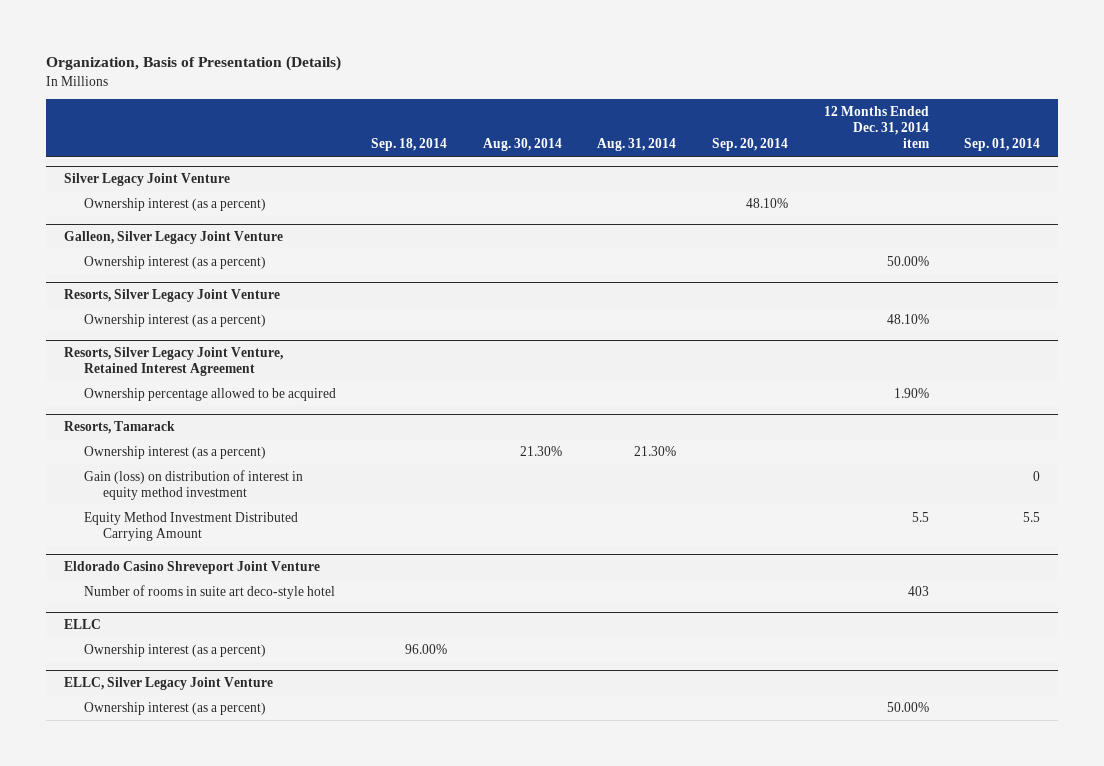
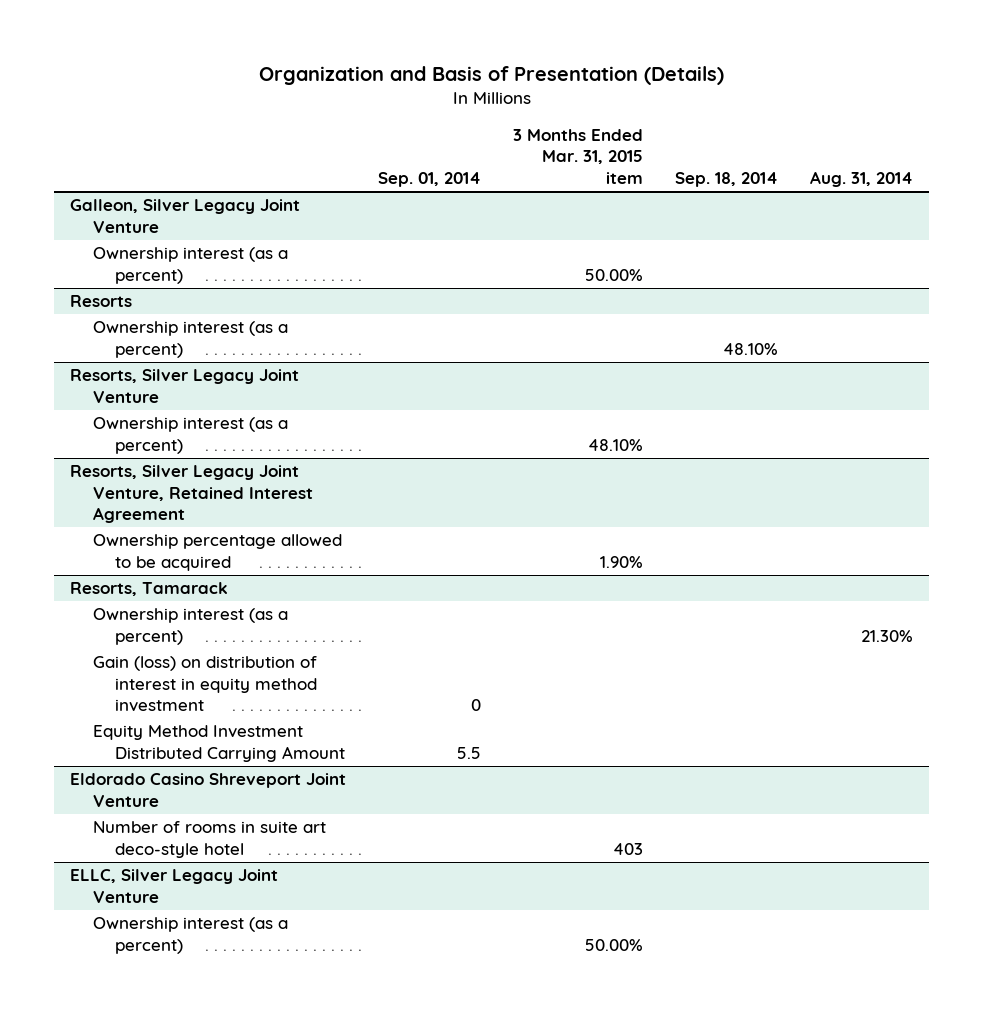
- Organization, Basis of Presentation (Details)
+ Organization and Basis of Presentation (Details)
- | Sep. 18, 2014 | Aug. 30, 2014 | Aug. 31, 2014 | Sep. 20, 2014 | 12 Months Ended Dec. 31, 2014 item | Sep. 01, 2014
+ | Sep. 01, 2014 | 3 Months Ended Mar. 31, 2015 item | Sep. 18, 2014 | Aug. 31, 2014
- Silver Legacy Joint Venture
- Ownership interest (as a percent) | | | | 48.10% | |
+ Resorts
+ Ownership interest (as a percent) | | | 48.10% |
- ELLC
- Ownership interest (as a percent) | 96.00% | | | | |

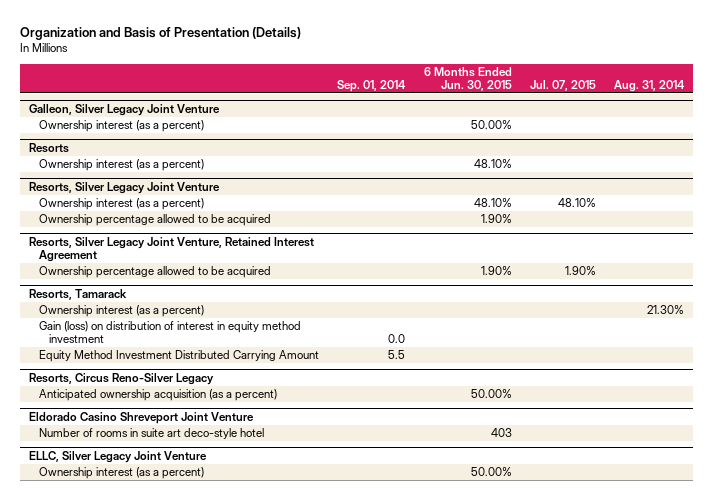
- | Sep. 01, 2014 | 3 Months Ended Mar. 31, 2015 item | Sep. 18, 2014 | Aug. 31, 2014
+ | Sep. 01, 2014 | 6 Months Ended Jun. 30, 2015 | Jul. 07, 2015 | Aug. 31, 2014
@ Resorts, Silver Legacy Joint Venture
+ Ownership percentage allowed to be acquired | | 1.90% | |
@ Resorts, Tamarack
- Gain (loss) on distribution of interest in equity method investment | 0 | | |
+ Gain (loss) on distribution of interest in equity method investment | 0.0 | | |
+ Resorts, Circus Reno-Silver Legacy
+ Anticipated ownership acquisition (as a percent) | | 50.00% | |

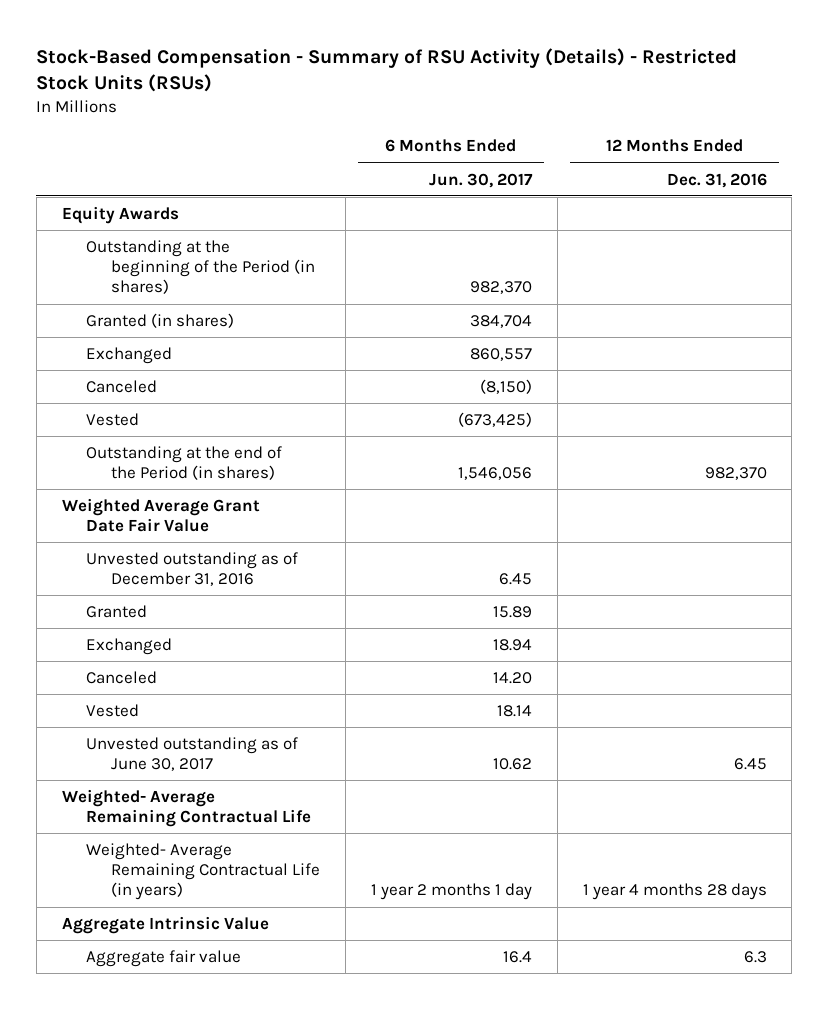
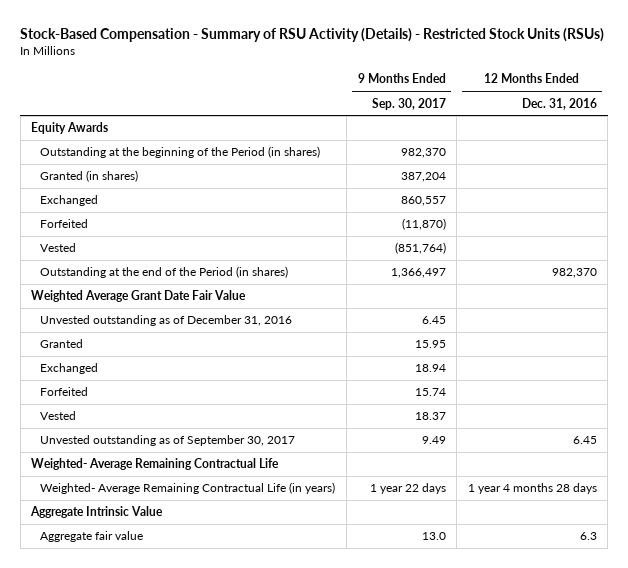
- | 6 Months Ended Jun. 30, 2017 | 12 Months Ended Dec. 31, 2016
+ | 9 Months Ended Sep. 30, 2017 | 12 Months Ended Dec. 31, 2016
- Canceled | (8,150) |
+ Forfeited | (11,870) |
- Canceled | 14.20 |
+ Forfeited | 15.74 |
- Unvested outstanding as of June 30, 2017 | 10.62 | 6.45
+ Unvested outstanding as of September 30, 2017 | 9.49 | 6.45

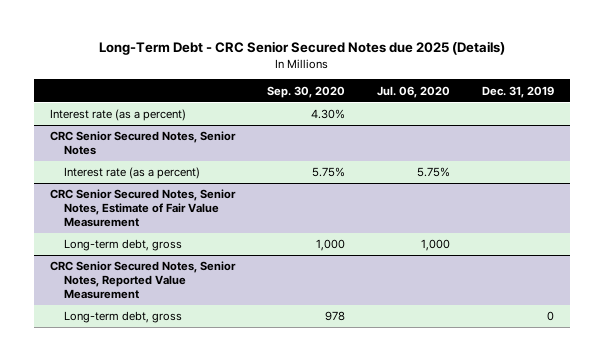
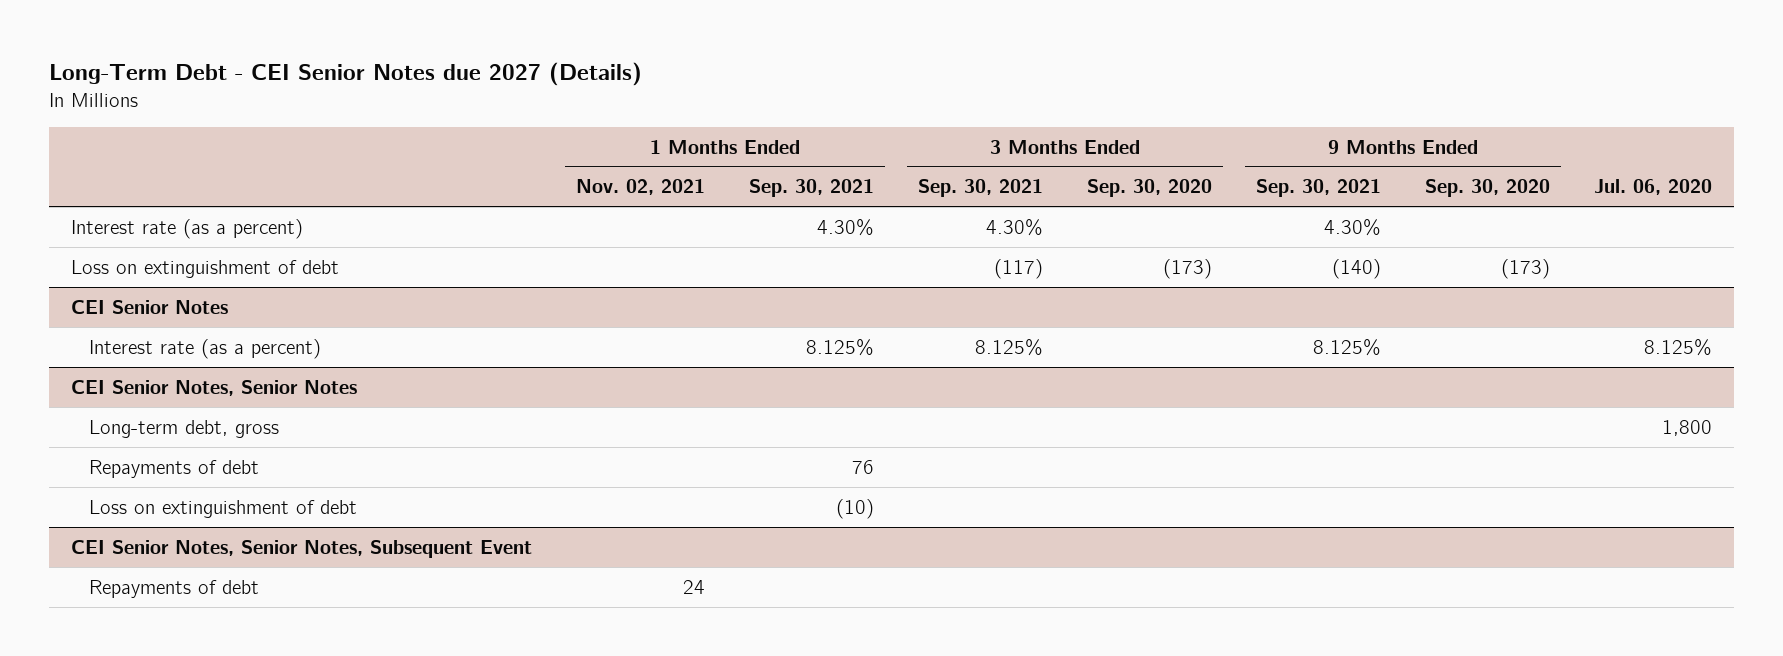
- Long-Term Debt - CRC Senior Secured Notes due 2025 (Details)
+ Long-Term Debt - CEI Senior Notes due 2027 (Details)
- | Sep. 30, 2020 | Jul. 06, 2020 | Dec. 31, 2019
+ | 1 Months Ended Nov. 02, 2021 | 1 Months Ended Sep. 30, 2021 | 3 Months Ended Sep. 30, 2021 | 3 Months Ended Sep. 30, 2020 | 9 Months Ended Sep. 30, 2021 | 9 Months Ended Sep. 30, 2020 | Jul. 06, 2020
- CRC Senior Secured Notes, Senior Notes
- Interest rate (as a percent) | 5.75% | 5.75% |
- CRC Senior Secured Notes, Senior Notes, Estimate of Fair Value Measurement
- Long-term debt, gross | 1,000 | 1,000 |
- CRC Senior Secured Notes, Senior Notes, Reported Value Measurement
- Long-term debt, gross | 978 | | 0
+ Loss on extinguishment of debt | | | (117) | (173) | (140) | (173) |
+ CEI Senior Notes
+ Interest rate (as a percent) | | 8.125% | 8.125% | | 8.125% | | 8.125%
+ CEI Senior Notes, Senior Notes
+ Long-term debt, gross | | | | | | | 1,800
+ Repayments of debt | | 76 | | | | |
+ Loss on extinguishment of debt | | (10) | | | | |
+ CEI Senior Notes, Senior Notes, Subsequent Event
+ Repayments of debt | 24 | | | | | |

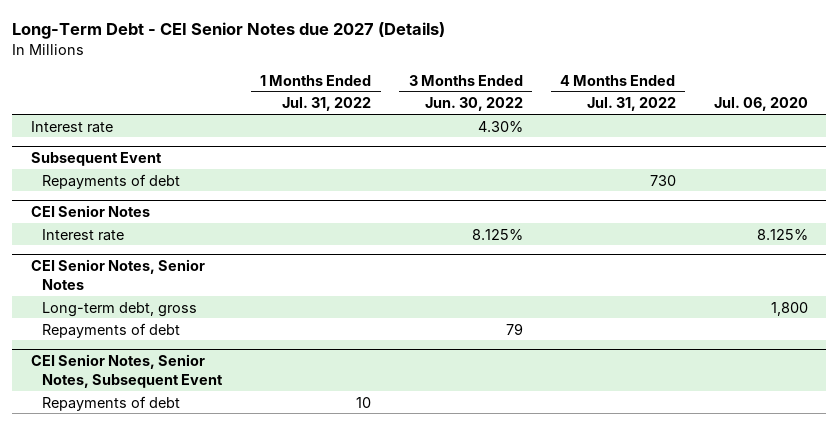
- | 1 Months Ended Nov. 02, 2021 | 1 Months Ended Sep. 30, 2021 | 3 Months Ended Sep. 30, 2021 | 3 Months Ended Sep. 30, 2020 | 9 Months Ended Sep. 30, 2021 | 9 Months Ended Sep. 30, 2020 | Jul. 06, 2020
+ | 1 Months Ended Jul. 31, 2022 | 3 Months Ended Jun. 30, 2022 | 4 Months Ended Jul. 31, 2022 | Jul. 06, 2020
- Interest rate (as a percent) | | 4.30% | 4.30% | | 4.30% | |
- Loss on extinguishment of debt | | | (117) | (173) | (140) | (173) |
+ Interest rate | | 4.30% | |
+ Subsequent Event
+ Repayments of debt | | | 730 |
@ CEI Senior Notes
- Interest rate (as a percent) | | 8.125% | 8.125% | | 8.125% | | 8.125%
+ Interest rate | | 8.125% | | 8.125%
@ CEI Senior Notes, Senior Notes
- Loss on extinguishment of debt | | (10) | | | | |

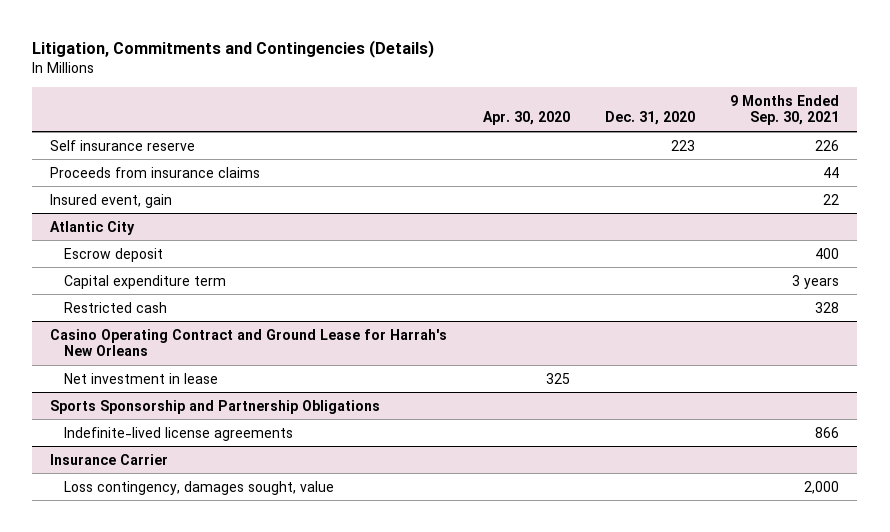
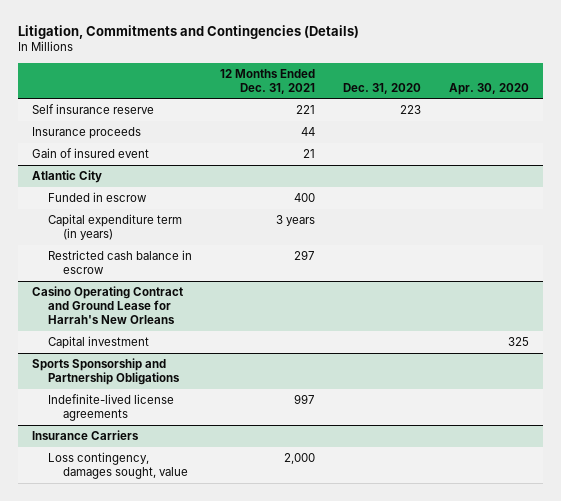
- | Apr. 30, 2020 | Dec. 31, 2020 | 9 Months Ended Sep. 30, 2021
+ | 12 Months Ended Dec. 31, 2021 | Dec. 31, 2020 | Apr. 30, 2020
- Proceeds from insurance claims | | | 44
- Insured event, gain | | | 22
+ Insurance proceeds | 44 | |
+ Gain of insured event | 21 | |
@ Atlantic City
- Escrow deposit | | | 400
- Capital expenditure term | | | 3 years
- Restricted cash | | | 328
+ Funded in escrow | 400 | |
+ Capital expenditure term (in years) | 3 years | |
+ Restricted cash balance in escrow | 297 | |
@ Casino Operating Contract and Ground Lease for Harrah's New Orleans
- Net investment in lease | 325 | |
+ Capital investment | | | 325
- Insurance Carrier
+ Insurance Carriers

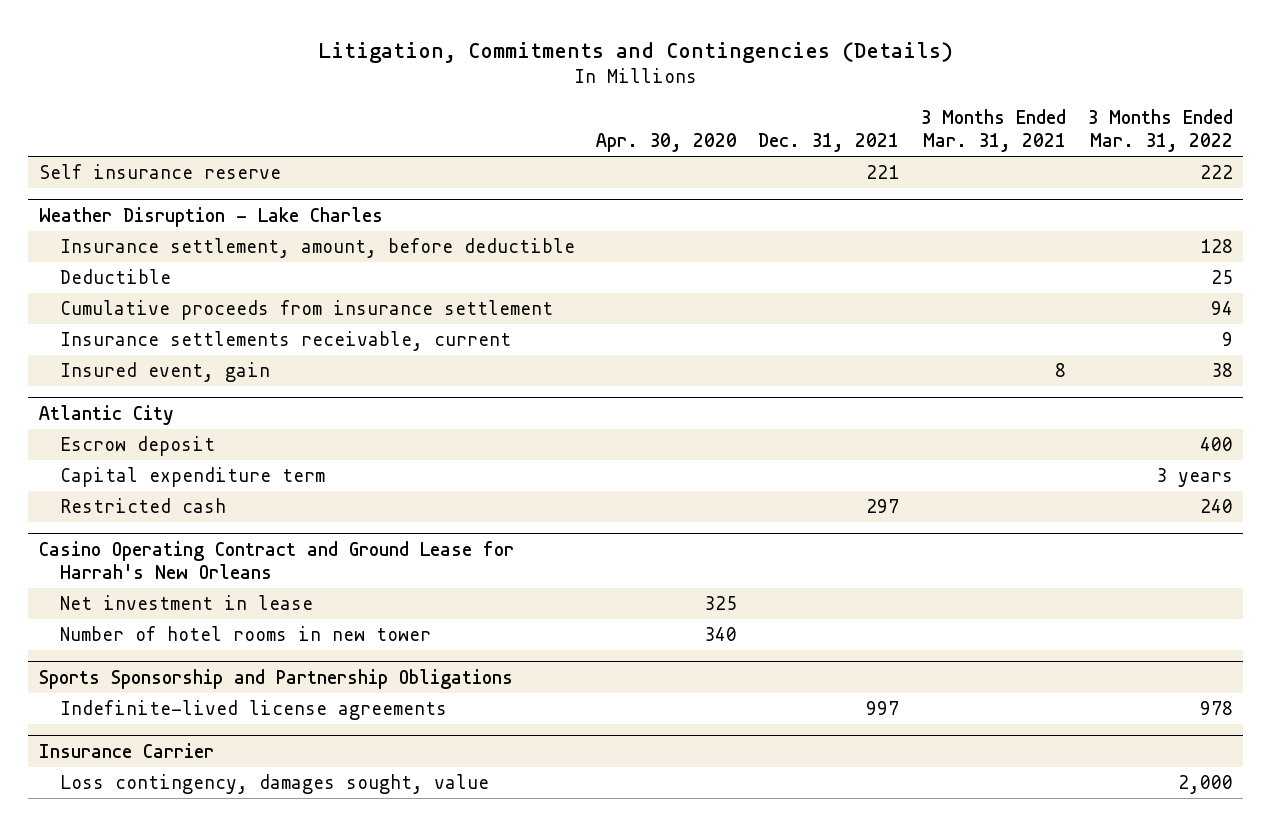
- | 12 Months Ended Dec. 31, 2021 | Dec. 31, 2020 | Apr. 30, 2020
+ | Apr. 30, 2020 | Dec. 31, 2021 | 3 Months Ended Mar. 31, 2021 | 3 Months Ended Mar. 31, 2022
- Insurance proceeds | 44 | |
- Gain of insured event | 21 | |
+ Weather Disruption - Lake Charles
+ Insurance settlement, amount, before deductible | | | | 128
+ Deductible | | | | 25
+ Cumulative proceeds from insurance settlement | | | | 94
+ Insurance settlements receivable, current | | | | 9
+ Insured event, gain | | | 8 | 38
@ Atlantic City
- Funded in escrow | 400 | |
- Capital expenditure term (in years) | 3 years | |
- Restricted cash balance in escrow | 297 | |
+ Escrow deposit | | | | 400
+ Capital expenditure term | | | | 3 years
+ Restricted cash | | 297 | | 240
@ Casino Operating Contract and Ground Lease for Harrah's New Orleans
- Capital investment | | | 325
+ Net investment in lease | 325 | | |
+ Number of hotel rooms in new tower | 340 | | |
- Insurance Carriers
+ Insurance Carrier

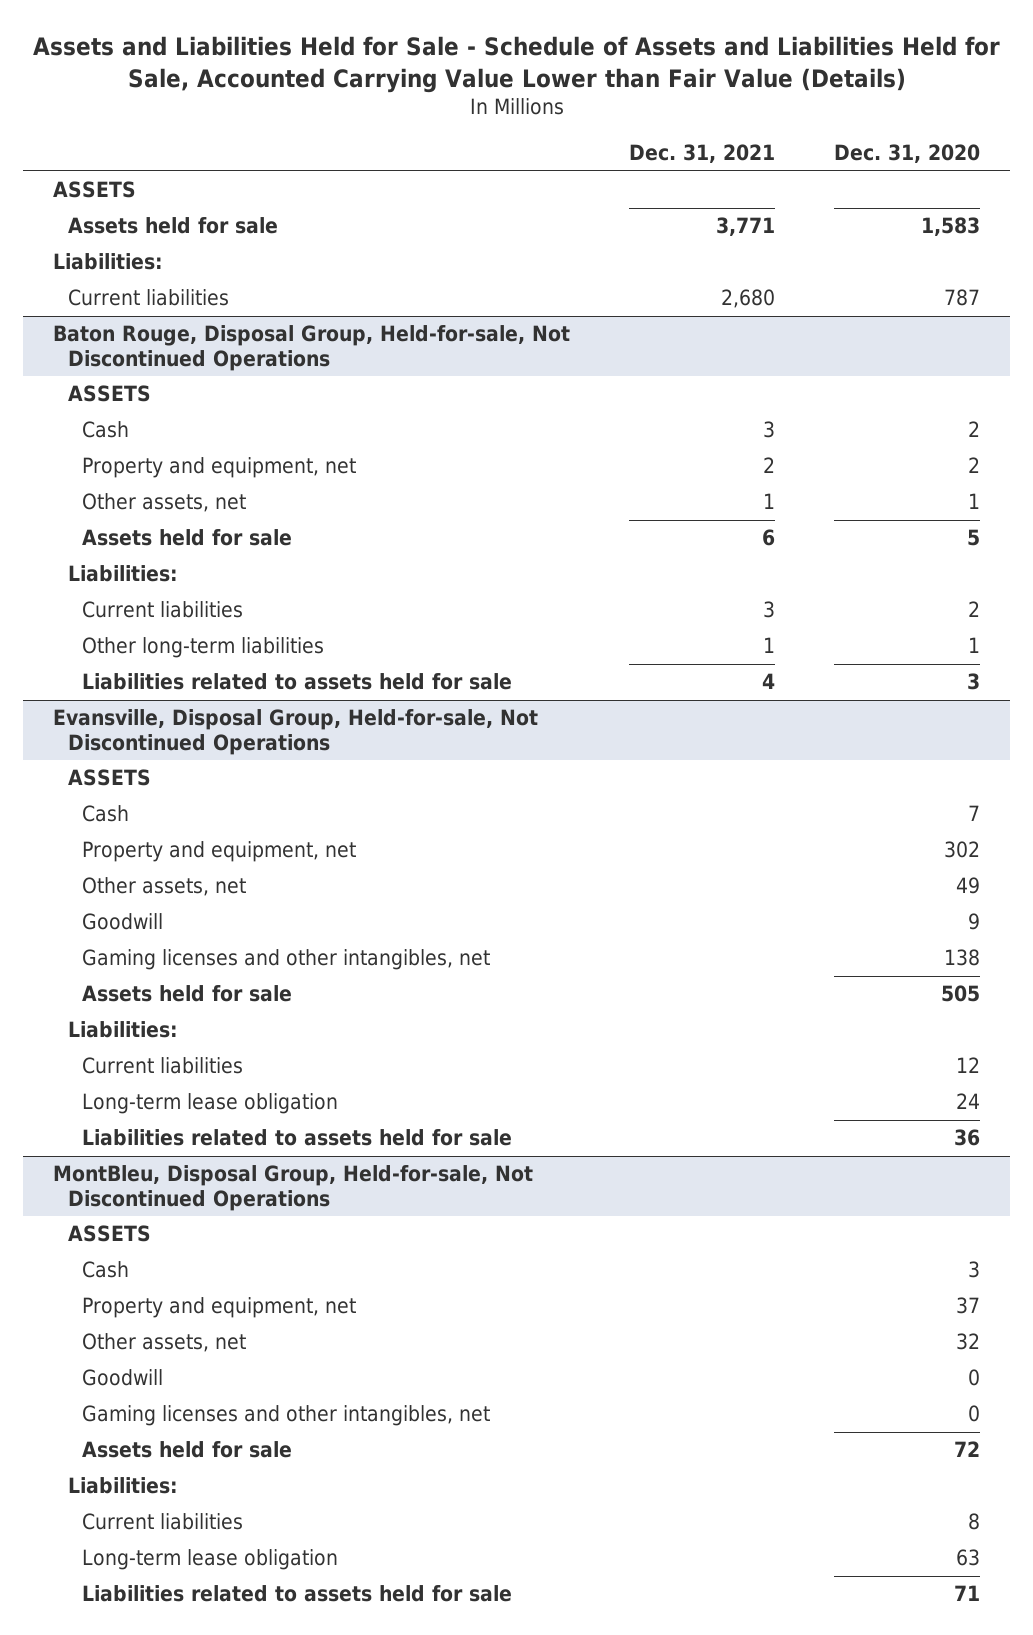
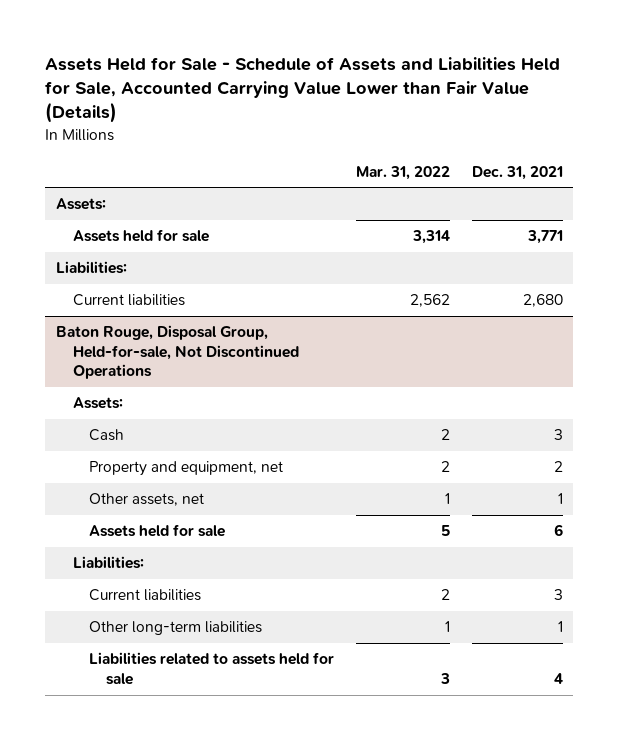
- Assets and Liabilities Held for Sale - Schedule of Assets and Liabilities Held for Sale, Accounted Carrying Value Lower than Fair Value (Details)
+ Assets Held for Sale - Schedule of Assets and Liabilities Held for Sale, Accounted Carrying Value Lower than Fair Value (Details)
- | Dec. 31, 2021 | Dec. 31, 2020
+ | Mar. 31, 2022 | Dec. 31, 2021
- ASSETS
+ Assets:
@ Baton Rouge, Disposal Group, Held-for-sale, Not Discontinued Operations
- ASSETS
+ Assets:
- Evansville, Disposal Group, Held-for-sale, Not Discontinued Operations
- ASSETS
- Cash | | 7
- Property and equipment, net | | 302
- Other assets, net | | 49
- Goodwill | | 9
- Gaming licenses and other intangibles, net | | 138
- Assets held for sale | | 505
- Liabilities:
- Current liabilities | | 12
- Long-term lease obligation | | 24
- Liabilities related to assets held for sale | | 36
- MontBleu, Disposal Group, Held-for-sale, Not Discontinued Operations
- ASSETS
- Cash | | 3
- Property and equipment, net | | 37
- Other assets, net | | 32
- Goodwill | | 0
- Gaming licenses and other intangibles, net | | 0
- Assets held for sale | | 72
- Liabilities:
- Current liabilities | | 8
- Long-term lease obligation | | 63
- Liabilities related to assets held for sale | | 71

